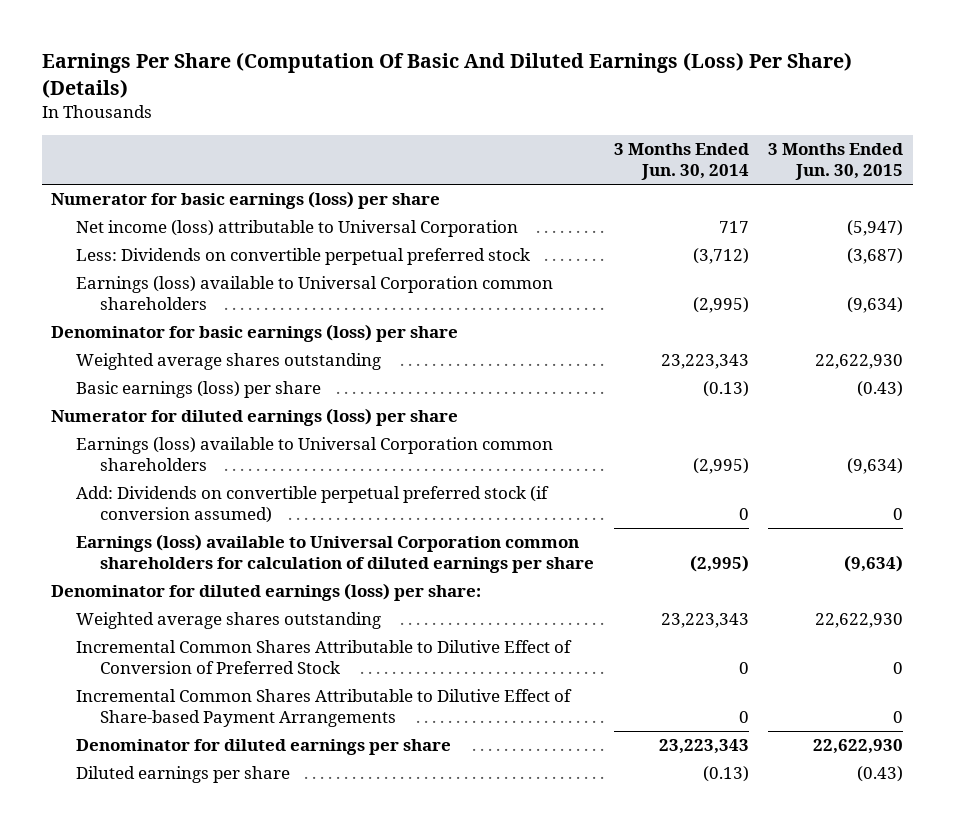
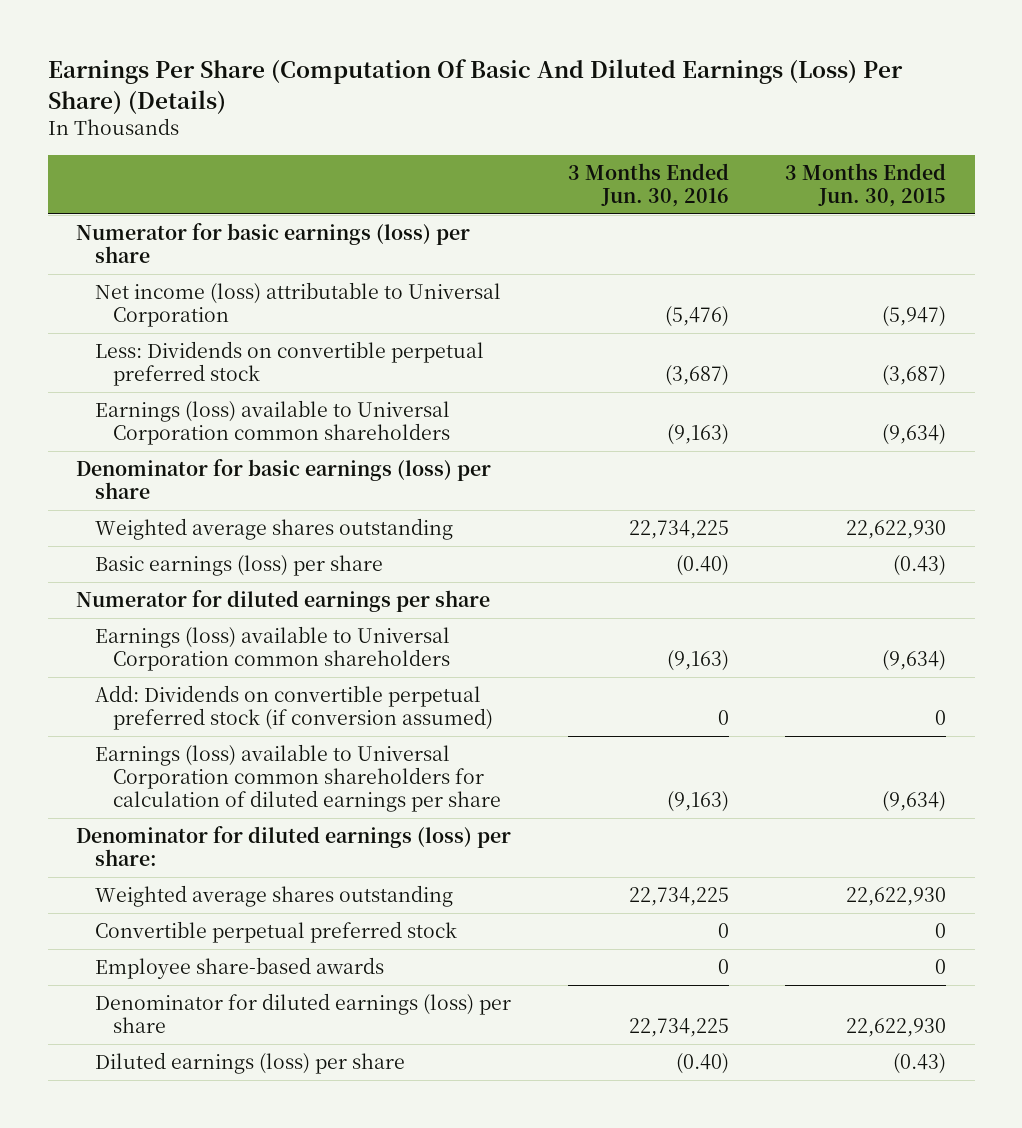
- | 3 Months Ended Jun. 30, 2014 | 3 Months Ended Jun. 30, 2015
+ | 3 Months Ended Jun. 30, 2016 | 3 Months Ended Jun. 30, 2015
- Numerator for diluted earnings (loss) per share
+ Numerator for diluted earnings per share
- Incremental Common Shares Attributable to Dilutive Effect of Conversion of Preferred Stock | 0 | 0
- Incremental Common Shares Attributable to Dilutive Effect of Share-based Payment Arrangements | 0 | 0
- Denominator for diluted earnings per share | 23,223,343 | 22,622,930
- Diluted earnings per share | (0.13) | (0.43)
+ Convertible perpetual preferred stock | 0 | 0
+ Employee share-based awards | 0 | 0
+ Denominator for diluted earnings (loss) per share | 22,734,225 | 22,622,930
+ Diluted earnings (loss) per share | (0.40) | (0.43)

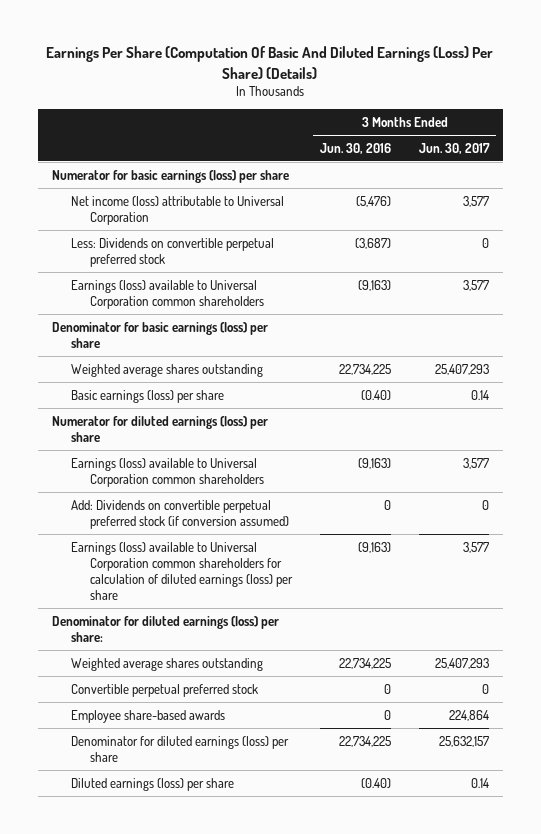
- | 3 Months Ended Jun. 30, 2016 | 3 Months Ended Jun. 30, 2015
+ | 3 Months Ended Jun. 30, 2016 | 3 Months Ended Jun. 30, 2017
- Numerator for diluted earnings per share
+ Numerator for diluted earnings (loss) per share
- Earnings (loss) available to Universal Corporation common shareholders for calculation of diluted earnings per share | (9,163) | (9,634)
+ Earnings (loss) available to Universal Corporation common shareholders for calculation of diluted earnings (loss) per share | (9,163) | 3,577

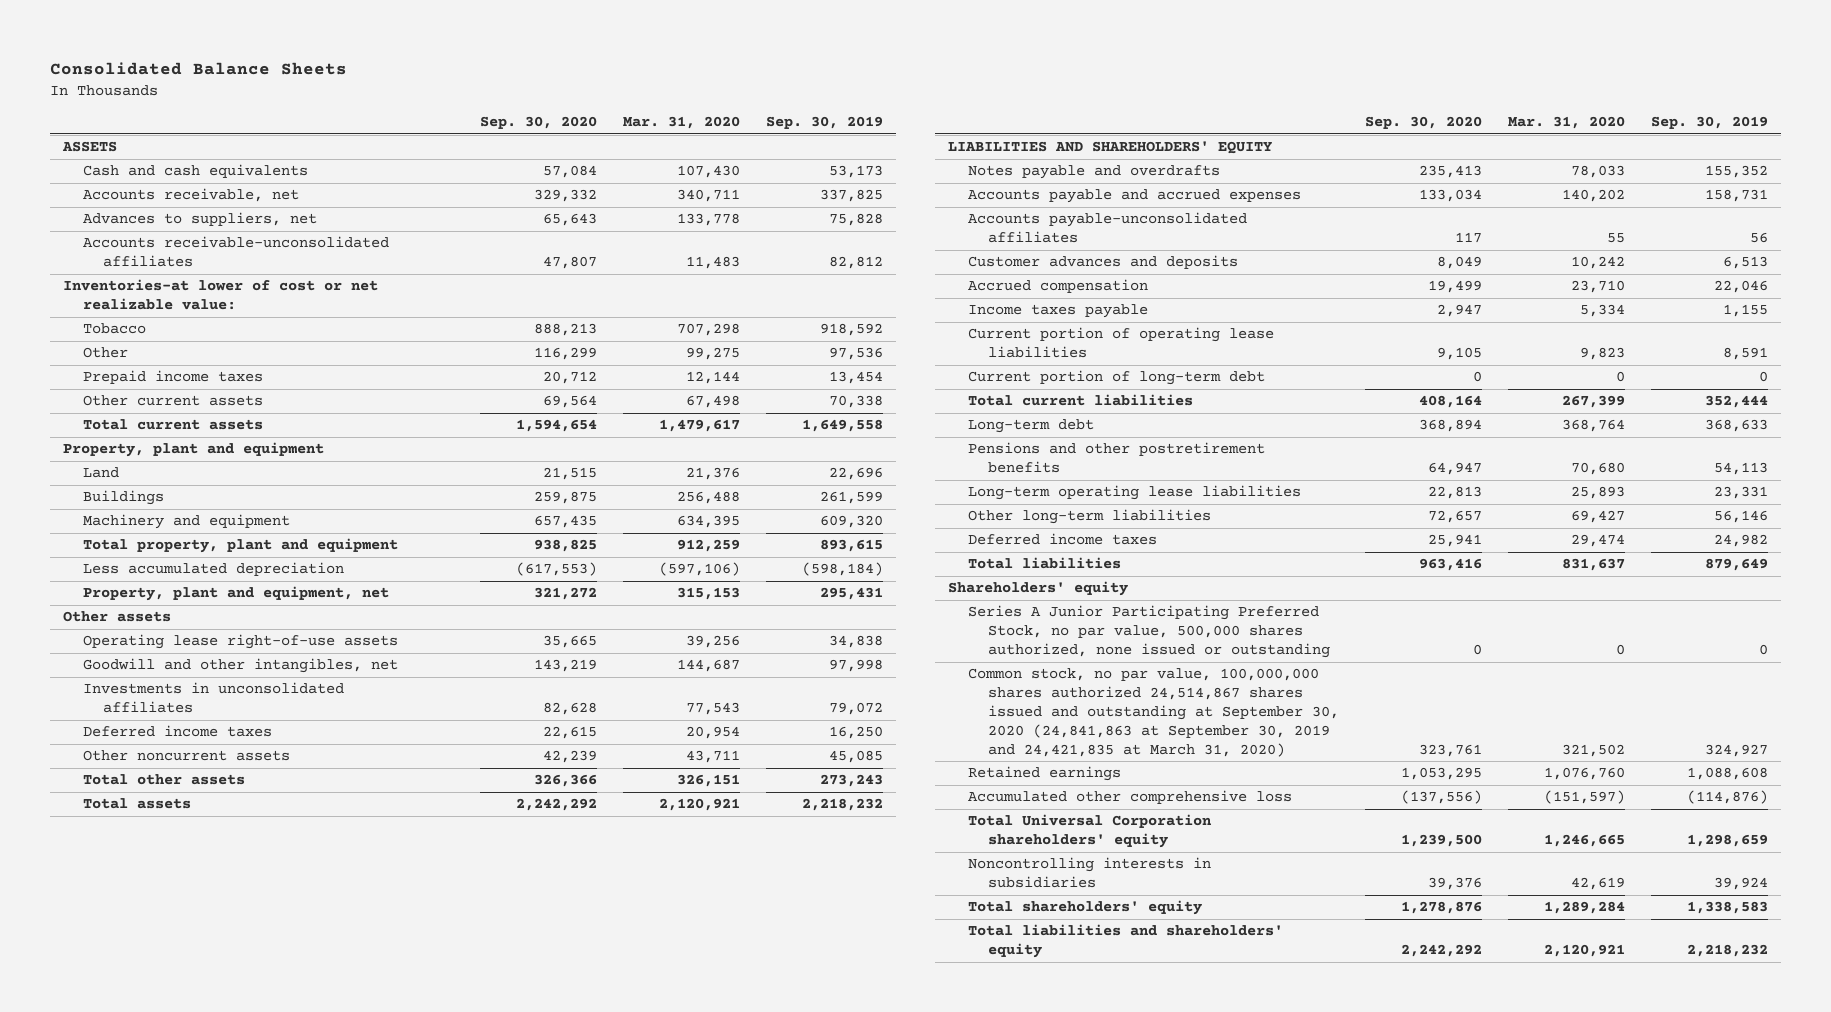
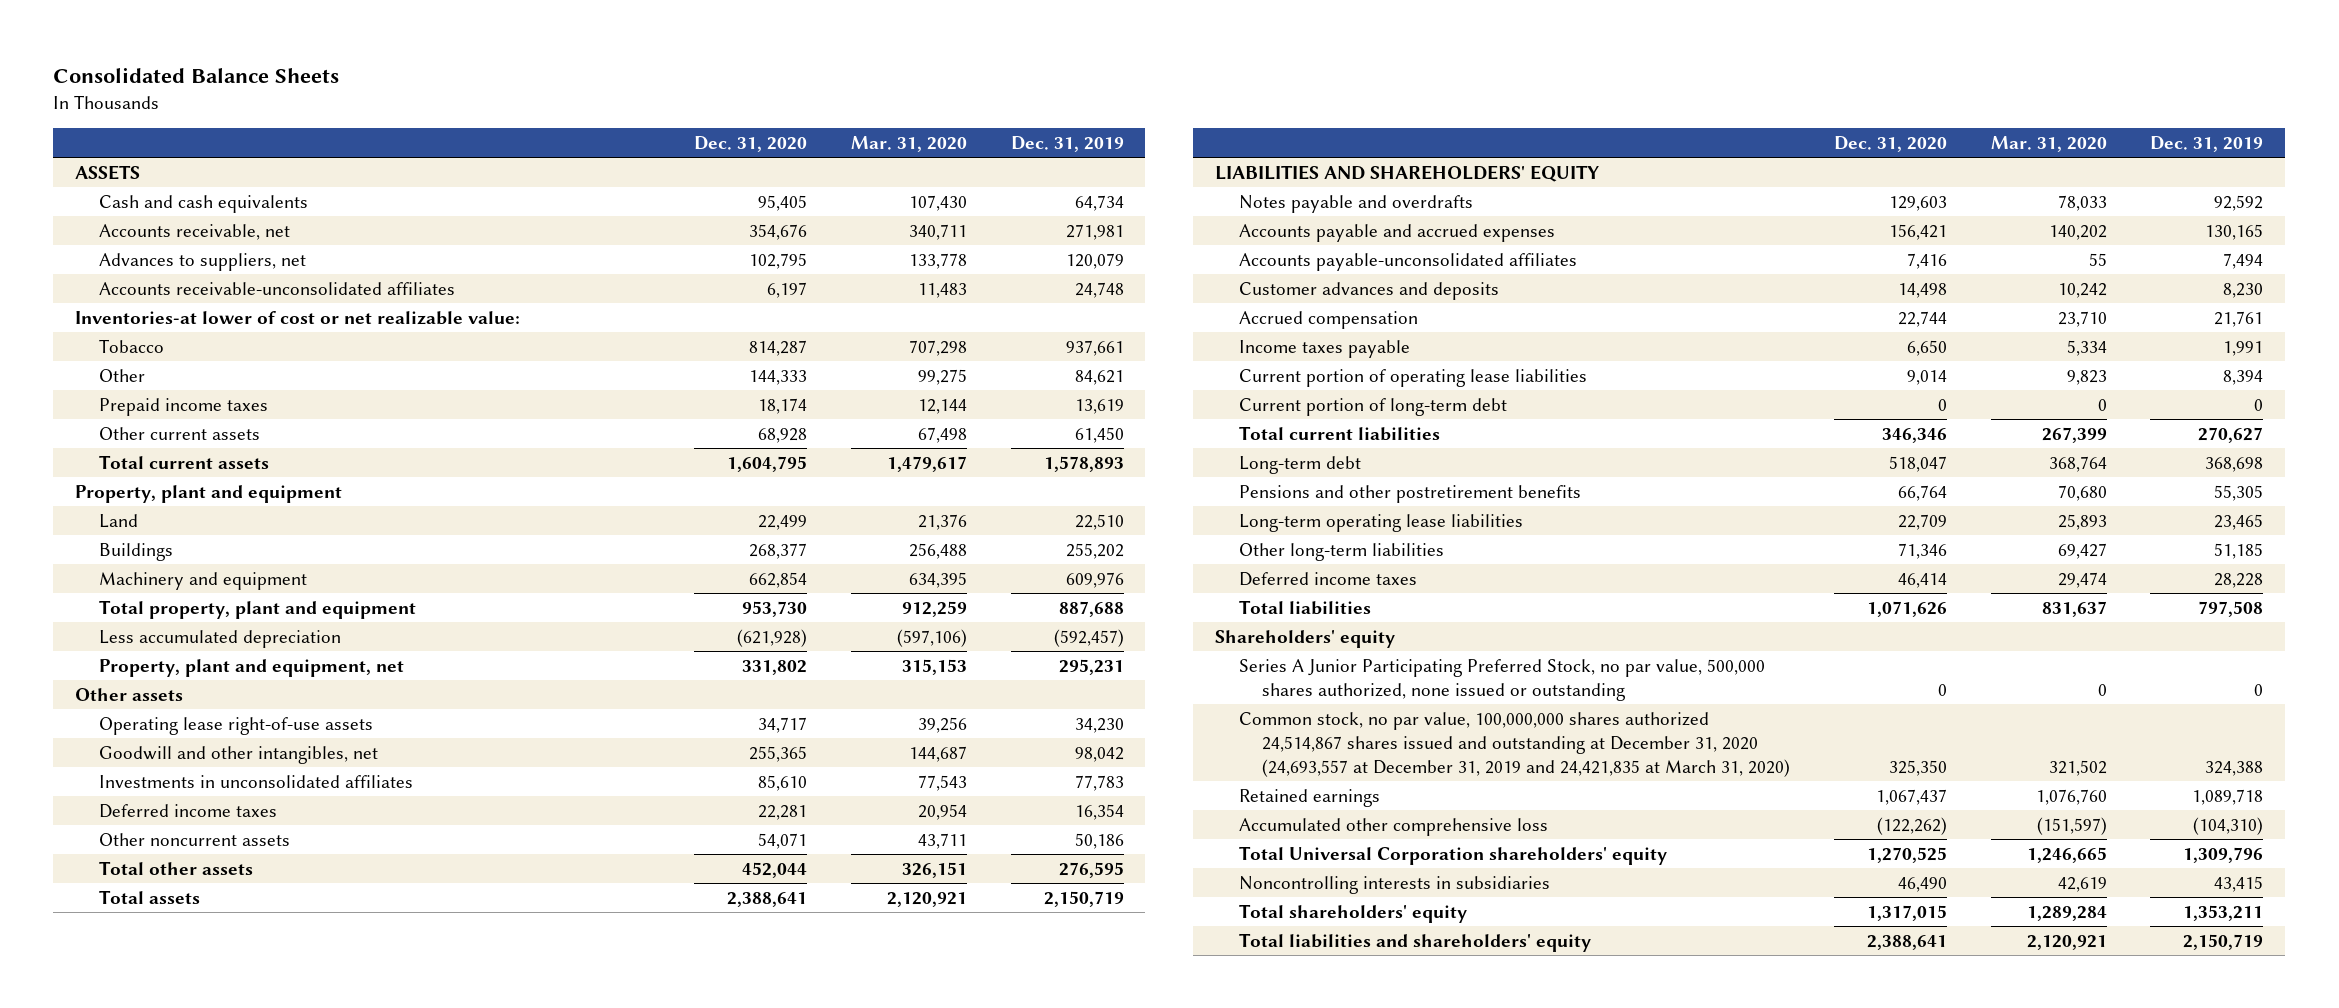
- | Sep. 30, 2020 | Mar. 31, 2020 | Sep. 30, 2019
+ | Dec. 31, 2020 | Mar. 31, 2020 | Dec. 31, 2019
- Common stock, no par value, 100,000,000 shares authorized 24,514,867 shares issued and outstanding at September 30, 2020 (24,841,863 at September 30, 2019 and 24,421,835 at March 31, 2020) | 323,761 | 321,502 | 324,927
+ Common stock, no par value, 100,000,000 shares authorized 24,514,867 shares issued and outstanding at December 31, 2020 (24,693,557 at December 31, 2019 and 24,421,835 at March 31, 2020) | 325,350 | 321,502 | 324,388

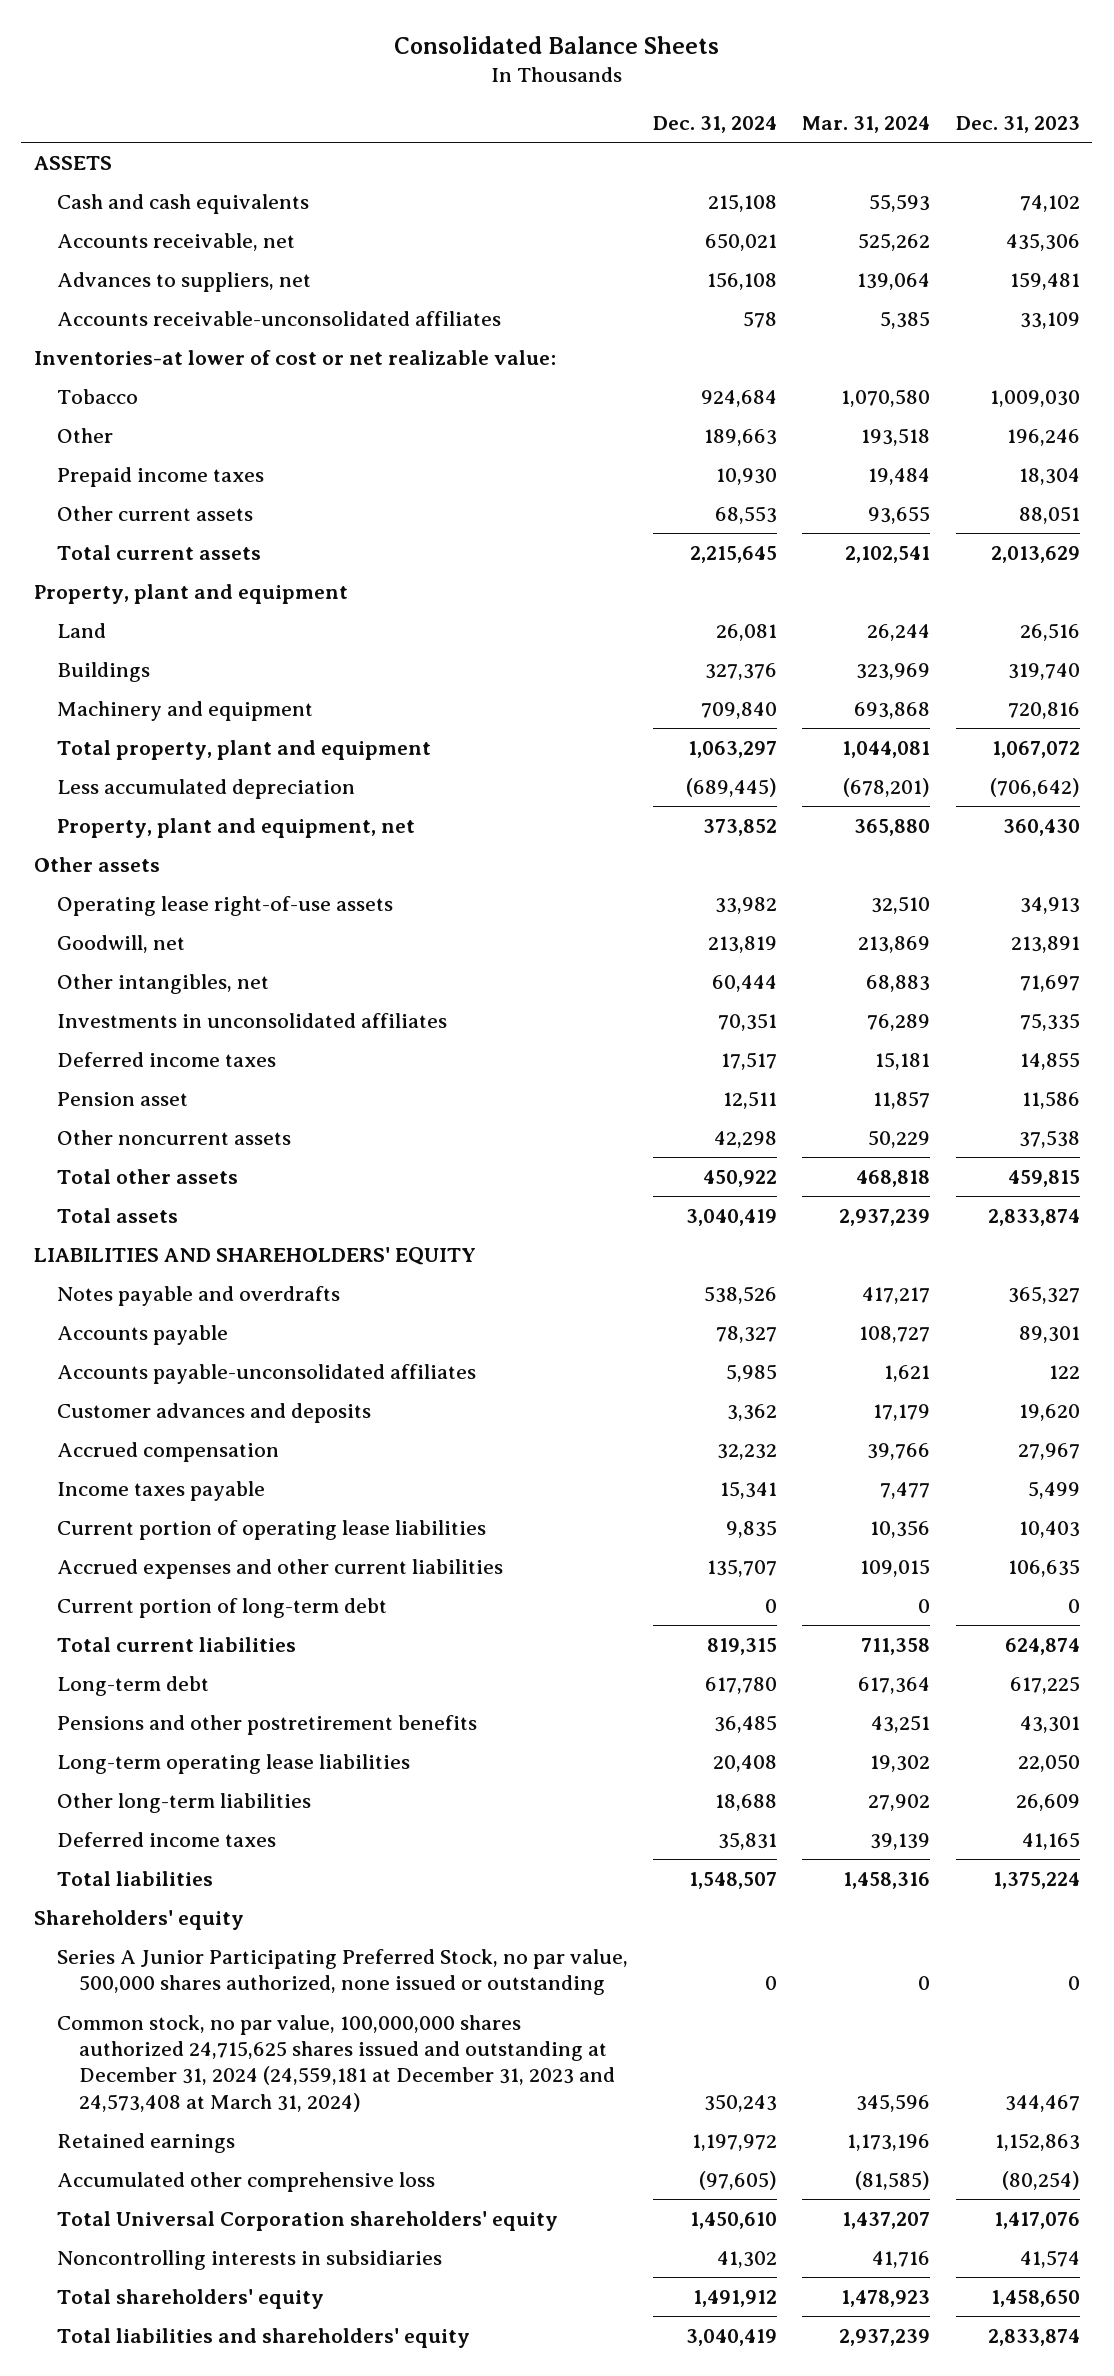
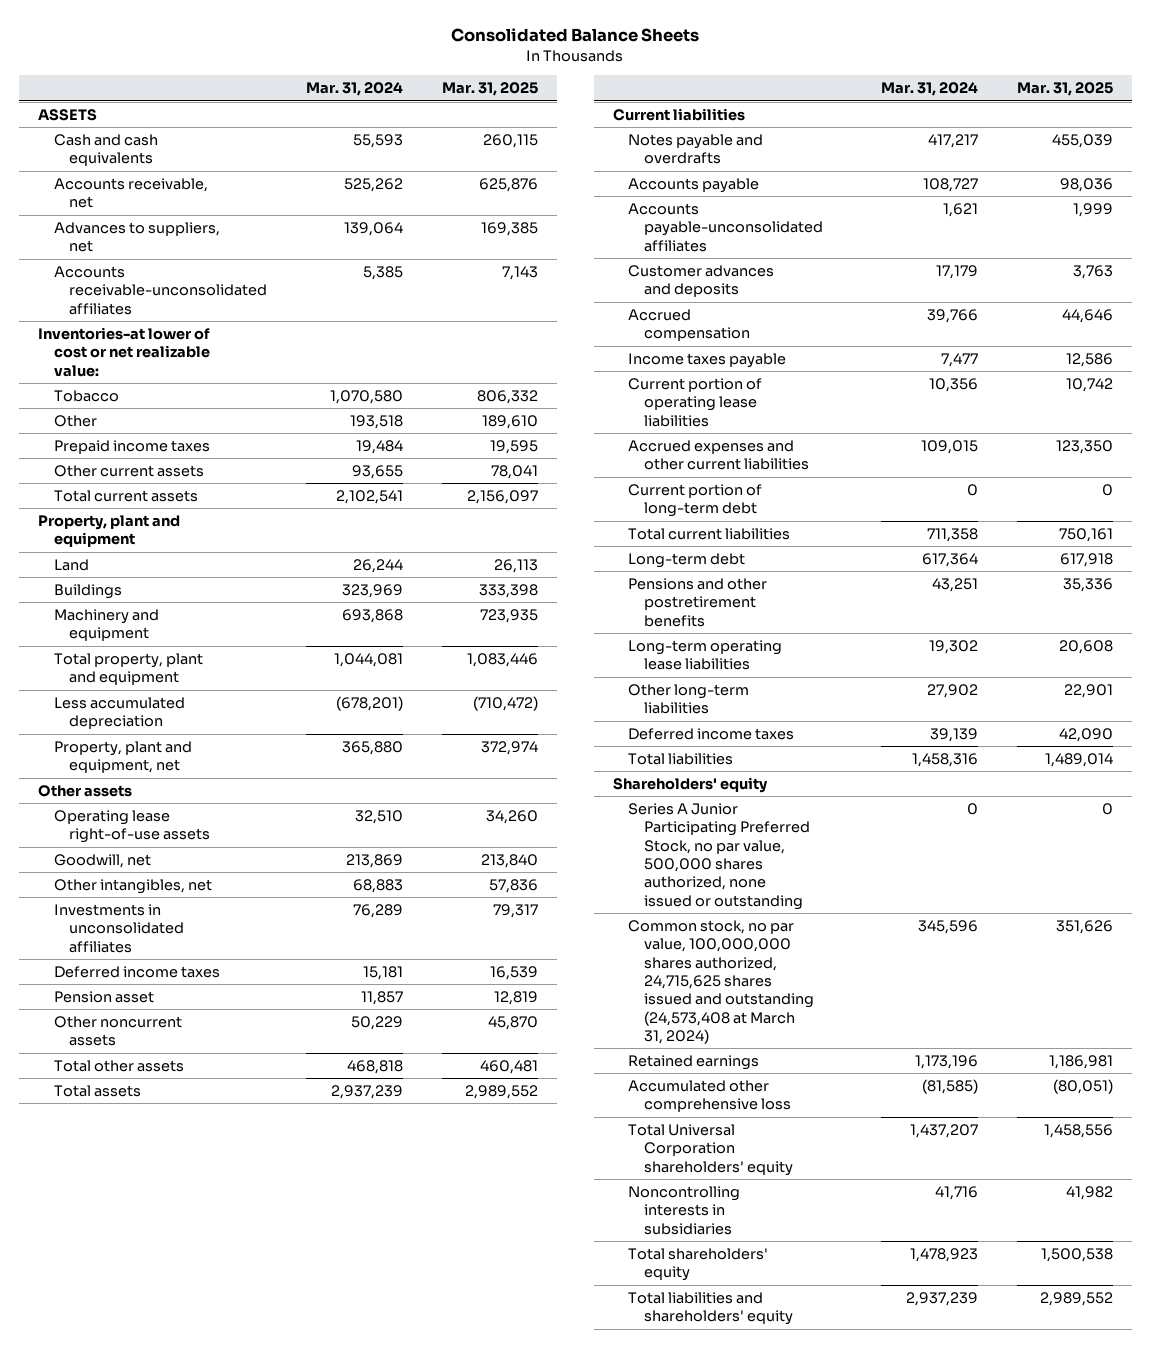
- | Dec. 31, 2024 | Mar. 31, 2024 | Dec. 31, 2023
+ | Mar. 31, 2024 | Mar. 31, 2025
- LIABILITIES AND SHAREHOLDERS' EQUITY
+ Current liabilities
- Common stock, no par value, 100,000,000 shares authorized 24,715,625 shares issued and outstanding at December 31, 2024 (24,559,181 at December 31, 2023 and 24,573,408 at March 31, 2024) | 350,243 | 345,596 | 344,467
+ Common stock, no par value, 100,000,000 shares authorized, 24,715,625 shares issued and outstanding (24,573,408 at March 31, 2024) | 345,596 | 351,626

